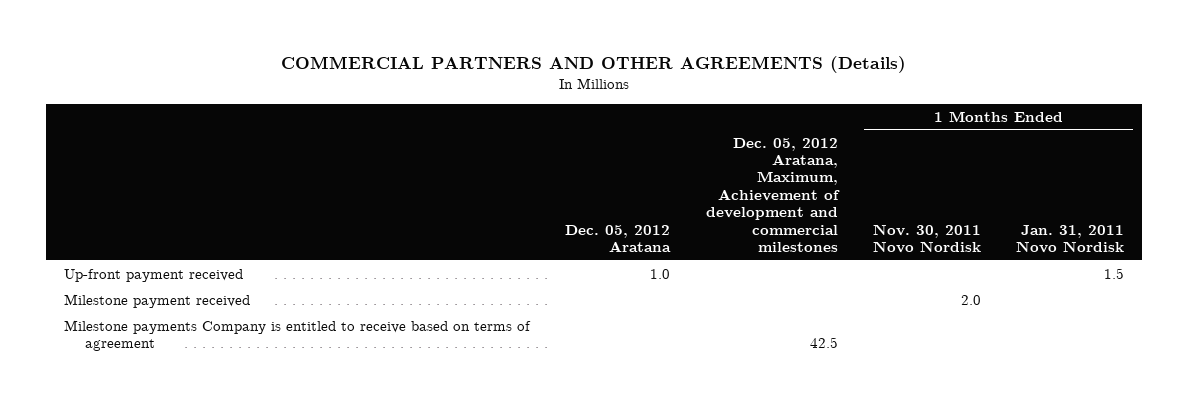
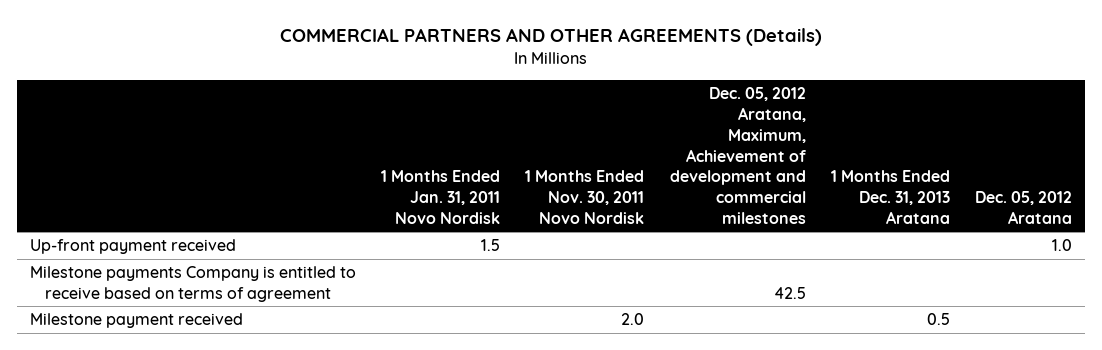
- | Dec. 05, 2012 Aratana | Dec. 05, 2012 Aratana, Maximum, Achievement of development and commercial milestones | 1 Months Ended Nov. 30, 2011 Novo Nordisk | 1 Months Ended Jan. 31, 2011 Novo Nordisk
+ | 1 Months Ended Jan. 31, 2011 Novo Nordisk | 1 Months Ended Nov. 30, 2011 Novo Nordisk | Dec. 05, 2012 Aratana, Maximum, Achievement of development and commercial milestones | 1 Months Ended Dec. 31, 2013 Aratana | Dec. 05, 2012 Aratana
moved down: Milestone payment received | | 2.0 | | 0.5 |

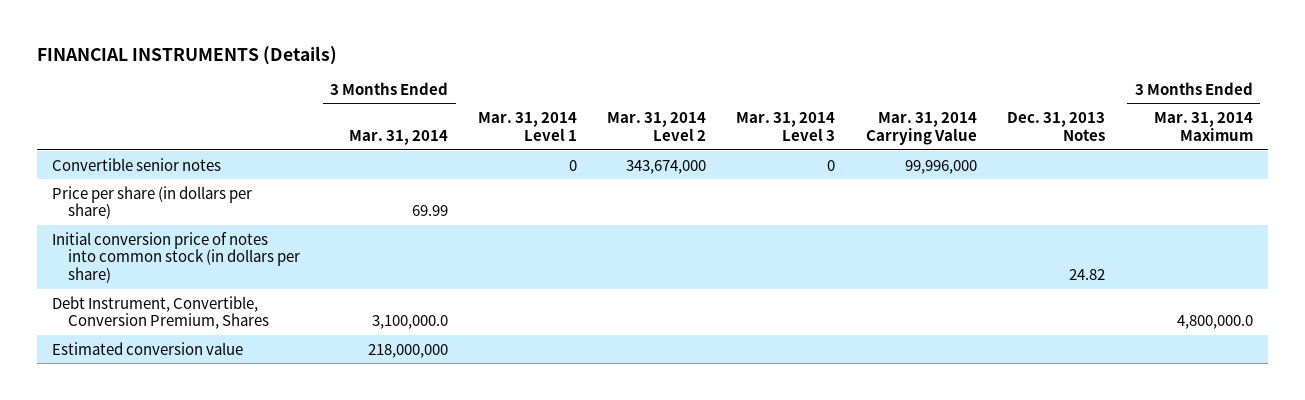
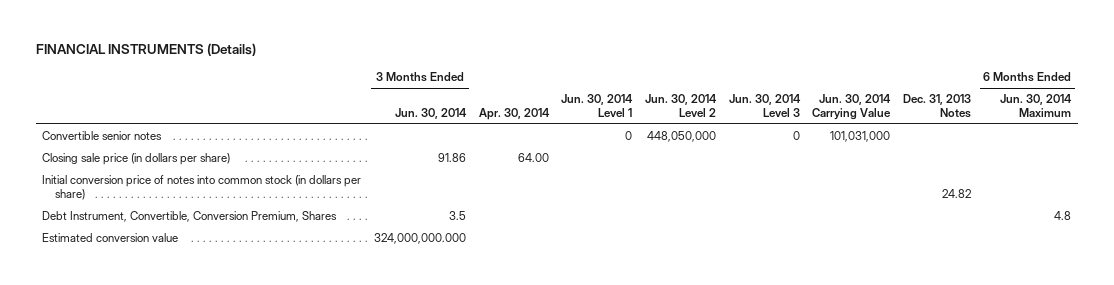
- | 3 Months Ended Mar. 31, 2014 | Mar. 31, 2014 Level 1 | Mar. 31, 2014 Level 2 | Mar. 31, 2014 Level 3 | Mar. 31, 2014 Carrying Value | Dec. 31, 2013 Notes | 3 Months Ended Mar. 31, 2014 Maximum
+ | 3 Months Ended Jun. 30, 2014 | Apr. 30, 2014 | Jun. 30, 2014 Level 1 | Jun. 30, 2014 Level 2 | Jun. 30, 2014 Level 3 | Jun. 30, 2014 Carrying Value | Dec. 31, 2013 Notes | 6 Months Ended Jun. 30, 2014 Maximum
- Price per share (in dollars per share) | 69.99 | | | | | |
+ Closing sale price (in dollars per share) | 91.86 | 64.00 | | | | | |

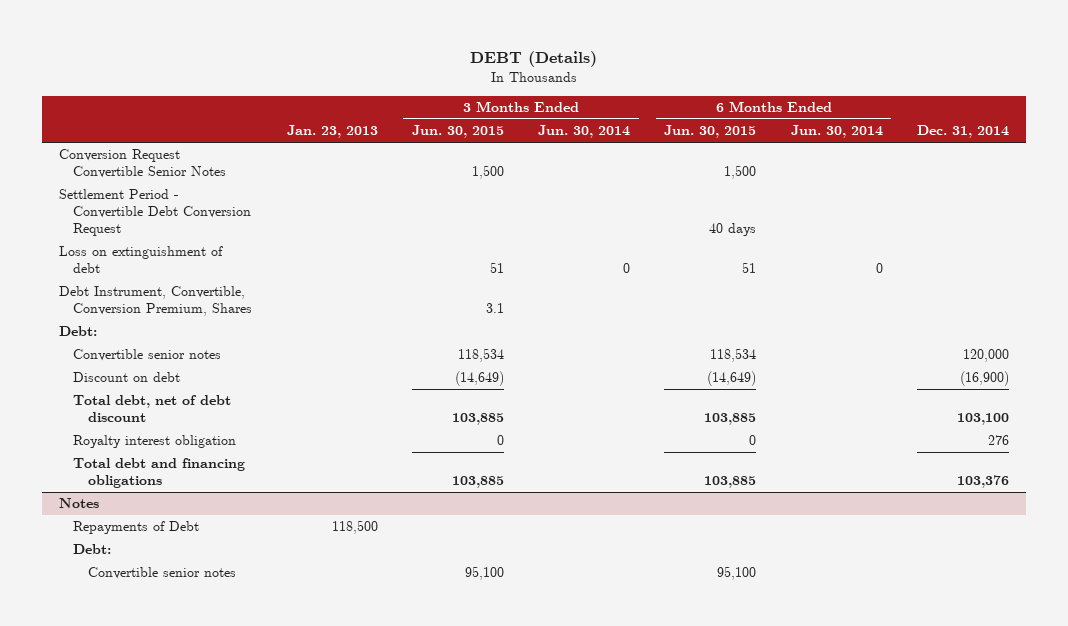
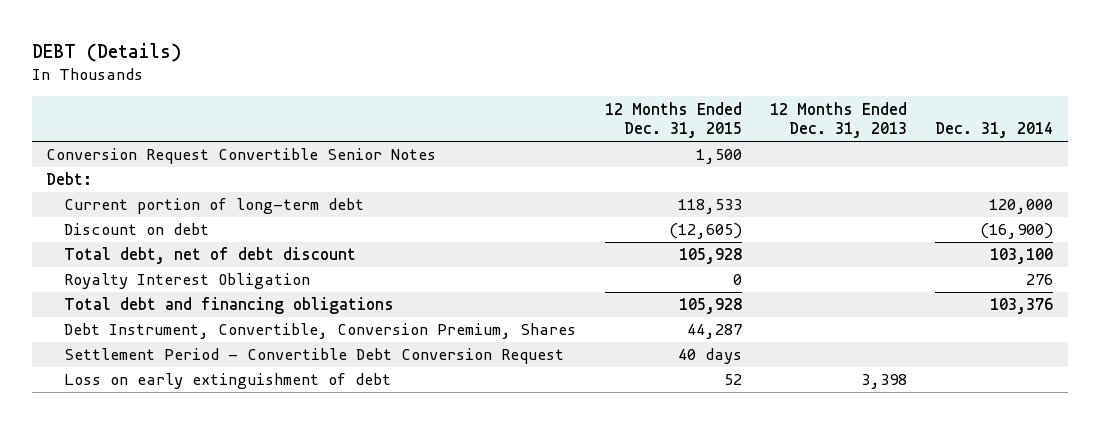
- | Jan. 23, 2013 | 3 Months Ended Jun. 30, 2015 | 3 Months Ended Jun. 30, 2014 | 6 Months Ended Jun. 30, 2015 | 6 Months Ended Jun. 30, 2014 | Dec. 31, 2014
+ | 12 Months Ended Dec. 31, 2015 | 12 Months Ended Dec. 31, 2013 | Dec. 31, 2014
- Loss on extinguishment of debt | | 51 | 0 | 51 | 0 |
- Convertible senior notes | | 118,534 | | 118,534 | | 120,000
+ Current portion of long-term debt | 118,533 | | 120,000
- Royalty interest obligation | | 0 | | 0 | | 276
+ Royalty Interest Obligation | 0 | | 276
- Notes
- Repayments of Debt | 118,500 | | | | |
- Debt:
- Convertible senior notes | | 95,100 | | 95,100 | |
moved down: Debt Instrument, Convertible, Conversion Premium, Shares | 44,287 | |
moved down: Settlement Period - Convertible Debt Conversion Request | 40 days | |
+ Loss on early extinguishment of debt | 52 | 3,398 |

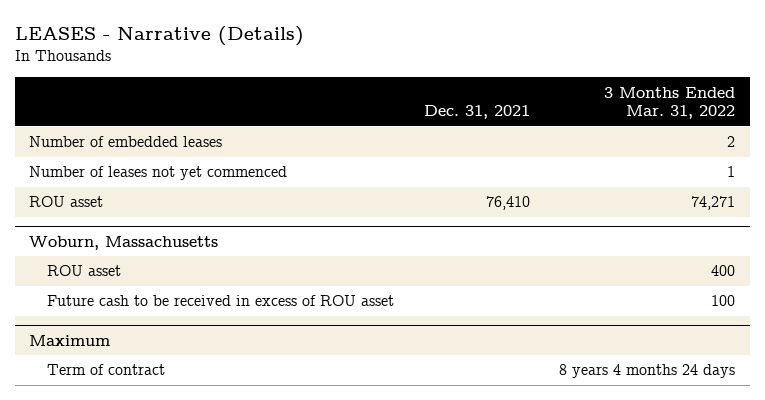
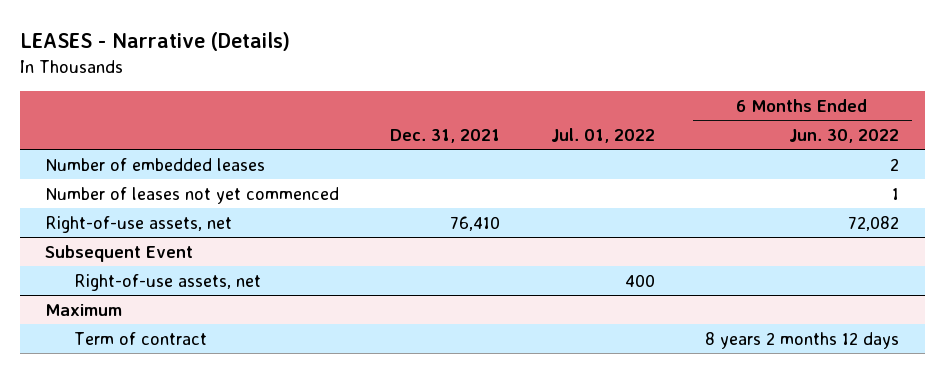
- | Dec. 31, 2021 | 3 Months Ended Mar. 31, 2022
+ | Dec. 31, 2021 | Jul. 01, 2022 | 6 Months Ended Jun. 30, 2022
- ROU asset | 76,410 | 74,271
- Woburn, Massachusetts
- ROU asset | | 400
- Future cash to be received in excess of ROU asset | | 100
+ Right-of-use assets, net | 76,410 | | 72,082
+ Subsequent Event
+ Right-of-use assets, net | | 400 |

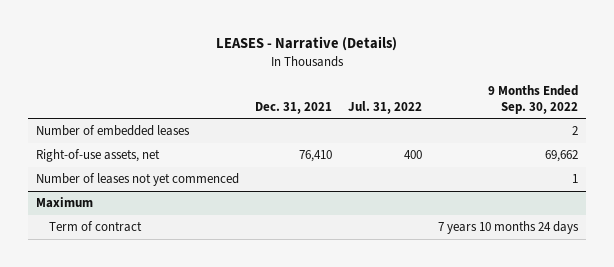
- | Dec. 31, 2021 | Jul. 01, 2022 | 6 Months Ended Jun. 30, 2022
+ | Dec. 31, 2021 | Jul. 31, 2022 | 9 Months Ended Sep. 30, 2022
- Subsequent Event
- Right-of-use assets, net | | 400 |
moved down: Number of leases not yet commenced | | | 1

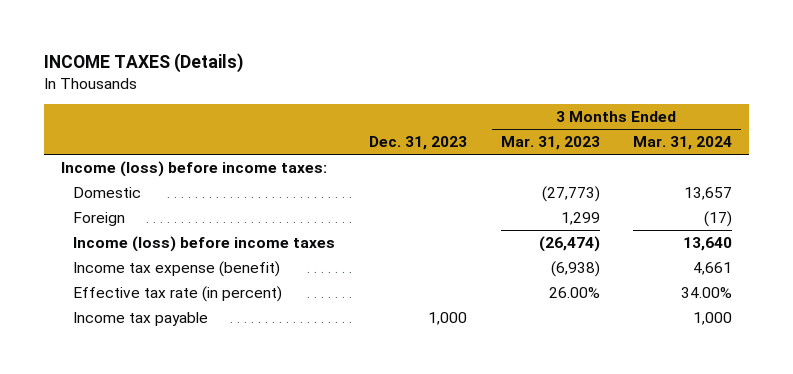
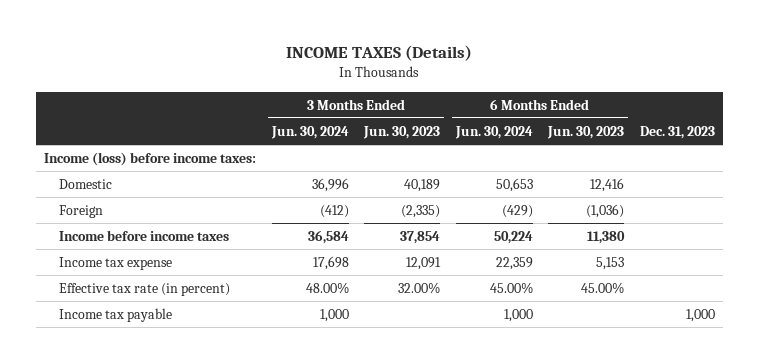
- | Dec. 31, 2023 | 3 Months Ended Mar. 31, 2023 | 3 Months Ended Mar. 31, 2024
+ | 3 Months Ended Jun. 30, 2024 | 3 Months Ended Jun. 30, 2023 | 6 Months Ended Jun. 30, 2024 | 6 Months Ended Jun. 30, 2023 | Dec. 31, 2023
- Income (loss) before income taxes | | (26,474) | 13,640
- Income tax expense (benefit) | | (6,938) | 4,661
+ Income before income taxes | 36,584 | 37,854 | 50,224 | 11,380 |
+ Income tax expense | 17,698 | 12,091 | 22,359 | 5,153 |

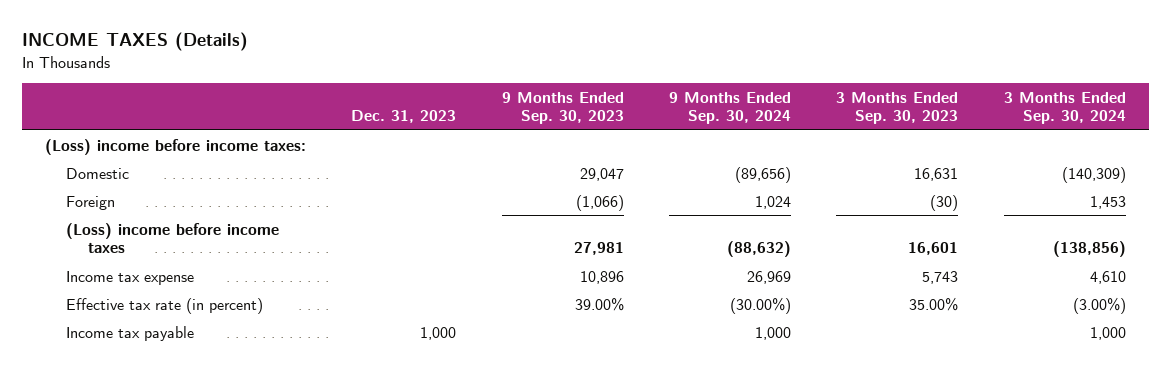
- | 3 Months Ended Jun. 30, 2024 | 3 Months Ended Jun. 30, 2023 | 6 Months Ended Jun. 30, 2024 | 6 Months Ended Jun. 30, 2023 | Dec. 31, 2023
+ | Dec. 31, 2023 | 9 Months Ended Sep. 30, 2023 | 9 Months Ended Sep. 30, 2024 | 3 Months Ended Sep. 30, 2023 | 3 Months Ended Sep. 30, 2024
- Income (loss) before income taxes:
+ (Loss) income before income taxes:
- Income before income taxes | 36,584 | 37,854 | 50,224 | 11,380 |
+ (Loss) income before income taxes | | 27,981 | (88,632) | 16,601 | (138,856)

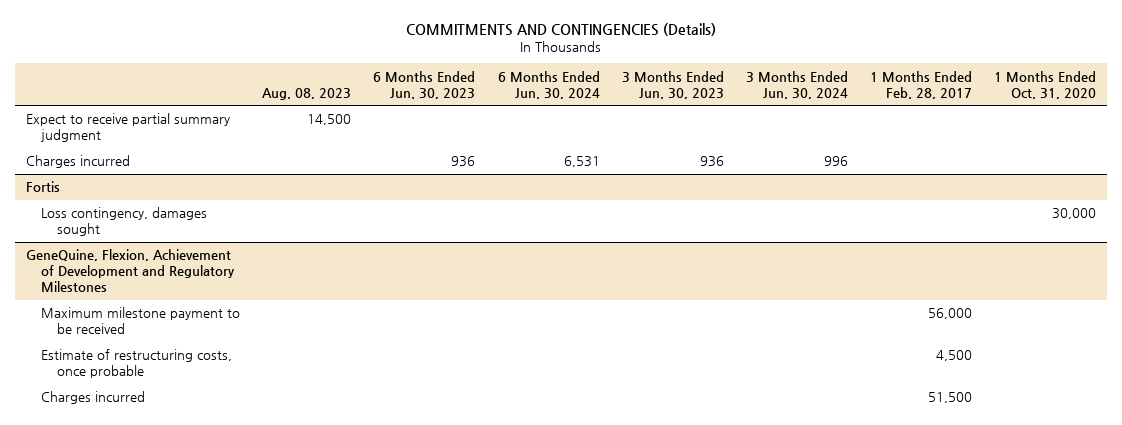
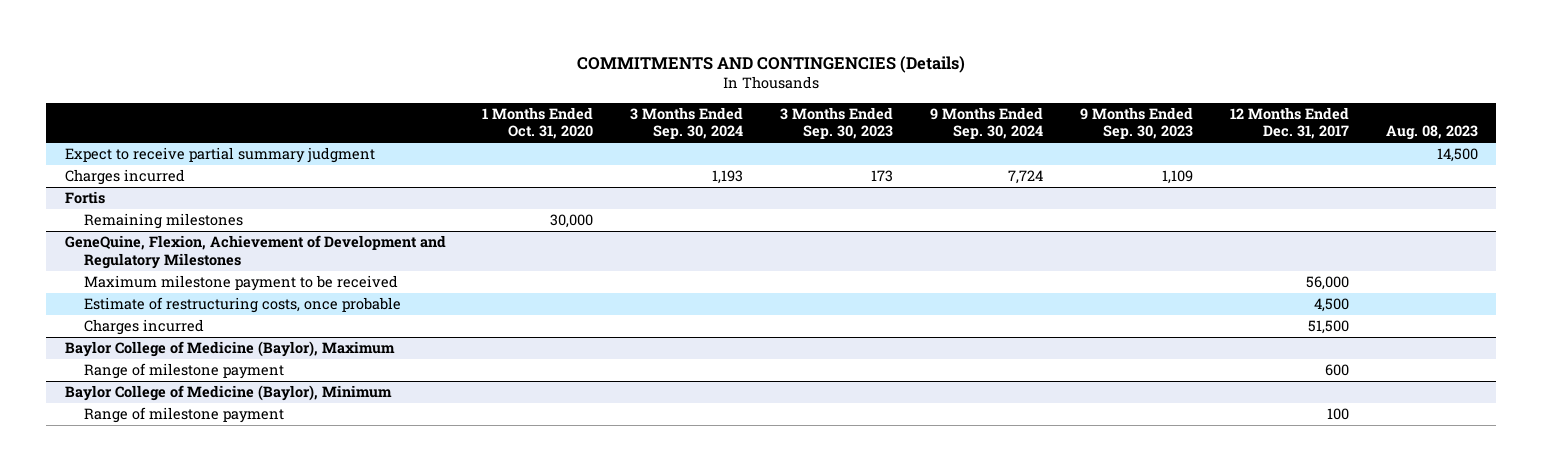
- | Aug. 08, 2023 | 6 Months Ended Jun. 30, 2023 | 6 Months Ended Jun. 30, 2024 | 3 Months Ended Jun. 30, 2023 | 3 Months Ended Jun. 30, 2024 | 1 Months Ended Feb. 28, 2017 | 1 Months Ended Oct. 31, 2020
+ | 1 Months Ended Oct. 31, 2020 | 3 Months Ended Sep. 30, 2024 | 3 Months Ended Sep. 30, 2023 | 9 Months Ended Sep. 30, 2024 | 9 Months Ended Sep. 30, 2023 | 12 Months Ended Dec. 31, 2017 | Aug. 08, 2023
@ Fortis
- Loss contingency, damages sought | | | | | | | 30,000
+ Remaining milestones | 30,000 | | | | | |
+ Baylor College of Medicine (Baylor), Maximum
+ Range of milestone payment | | | | | | 600 |
+ Baylor College of Medicine (Baylor), Minimum
+ Range of milestone payment | | | | | | 100 |

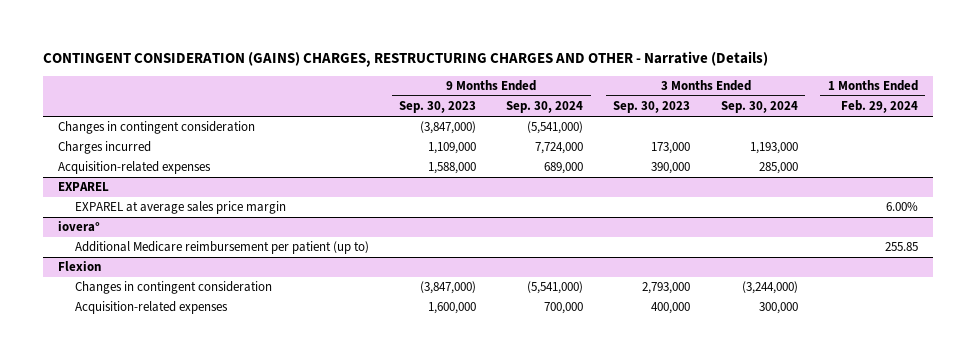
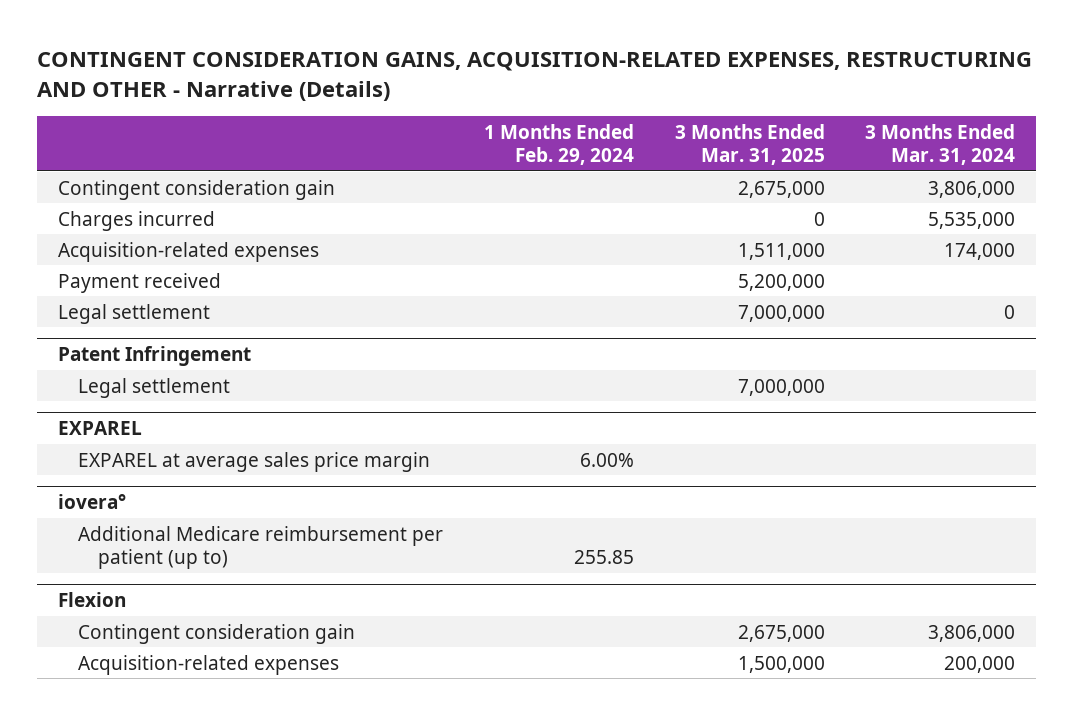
- CONTINGENT CONSIDERATION (GAINS) CHARGES, RESTRUCTURING CHARGES AND OTHER - Narrative (Details)
+ CONTINGENT CONSIDERATION GAINS, ACQUISITION-RELATED EXPENSES, RESTRUCTURING AND OTHER - Narrative (Details)
- | 9 Months Ended Sep. 30, 2023 | 9 Months Ended Sep. 30, 2024 | 3 Months Ended Sep. 30, 2023 | 3 Months Ended Sep. 30, 2024 | 1 Months Ended Feb. 29, 2024
+ | 1 Months Ended Feb. 29, 2024 | 3 Months Ended Mar. 31, 2025 | 3 Months Ended Mar. 31, 2024
- Changes in contingent consideration | (3,847,000) | (5,541,000) | | |
+ Contingent consideration gain | | 2,675,000 | 3,806,000
+ Payment received | | 5,200,000 |
+ Legal settlement | | 7,000,000 | 0
+ Patent Infringement
+ Legal settlement | | 7,000,000 |
@ Flexion
- Changes in contingent consideration | (3,847,000) | (5,541,000) | 2,793,000 | (3,244,000) |
+ Contingent consideration gain | | 2,675,000 | 3,806,000

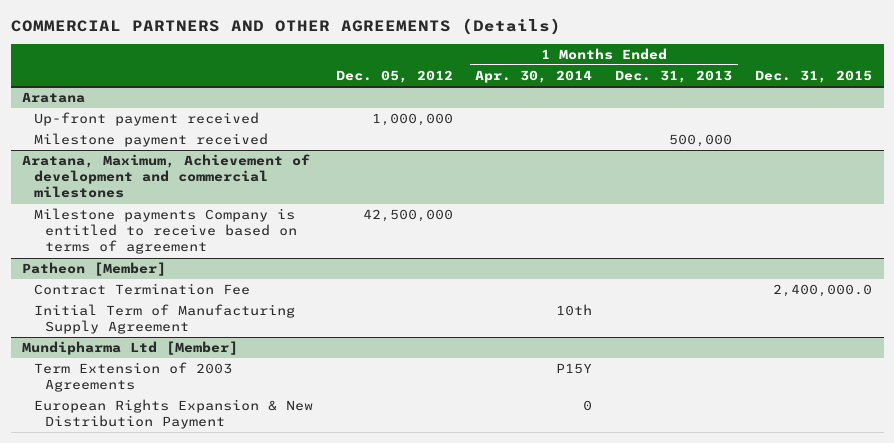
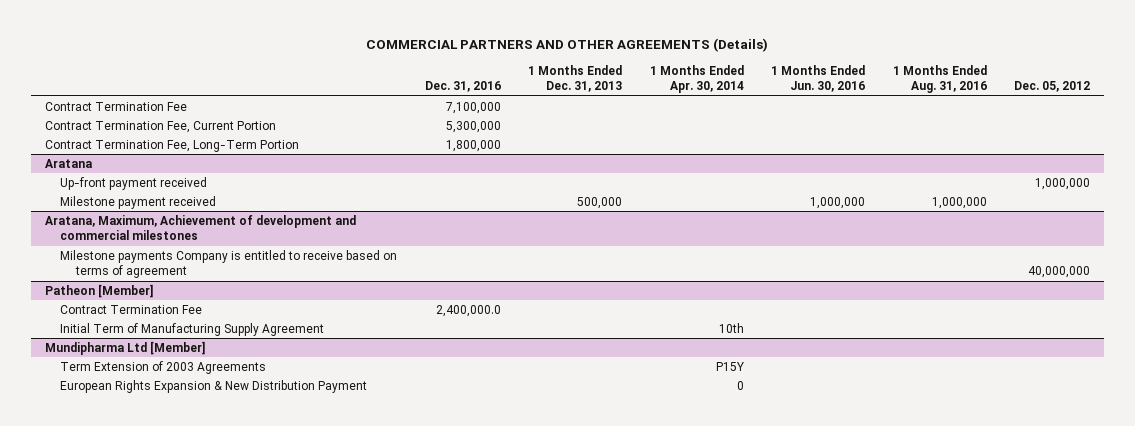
- | Dec. 05, 2012 | 1 Months Ended Apr. 30, 2014 | 1 Months Ended Dec. 31, 2013 | Dec. 31, 2015
+ | Dec. 31, 2016 | 1 Months Ended Dec. 31, 2013 | 1 Months Ended Apr. 30, 2014 | 1 Months Ended Jun. 30, 2016 | 1 Months Ended Aug. 31, 2016 | Dec. 05, 2012
+ Contract Termination Fee | 7,100,000 | | | | |
+ Contract Termination Fee, Current Portion | 5,300,000 | | | | |
+ Contract Termination Fee, Long-Term Portion | 1,800,000 | | | | |
@ Aratana, Maximum, Achievement of development and commercial milestones
- Milestone payments Company is entitled to receive based on terms of agreement | 42,500,000 | | |
+ Milestone payments Company is entitled to receive based on terms of agreement | | | | | | 40,000,000

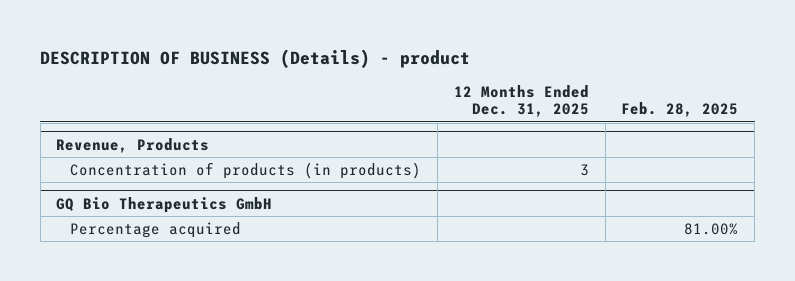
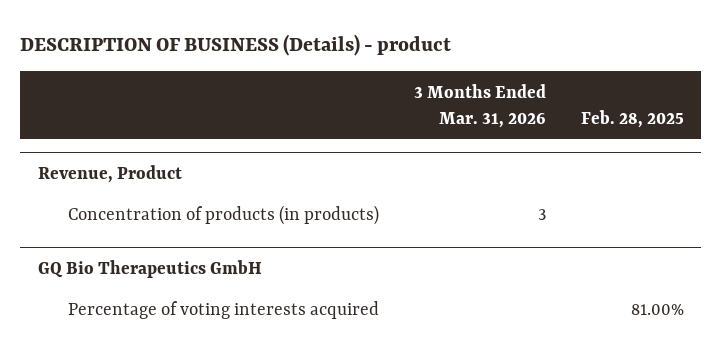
- | 12 Months Ended Dec. 31, 2025 | Feb. 28, 2025
+ | 3 Months Ended Mar. 31, 2026 | Feb. 28, 2025
- Revenue, Products
+ Revenue, Product
@ GQ Bio Therapeutics GmbH
- Percentage acquired | | 81.00%
+ Percentage of voting interests acquired | | 81.00%

